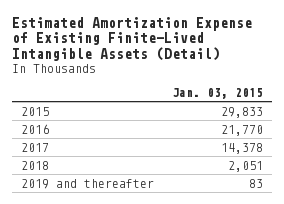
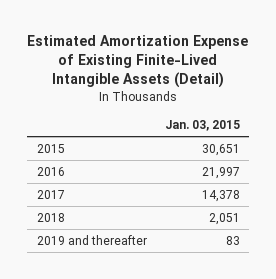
- 2015 | 29,833
- 2016 | 21,770
+ 2015 | 30,651
+ 2016 | 21,997

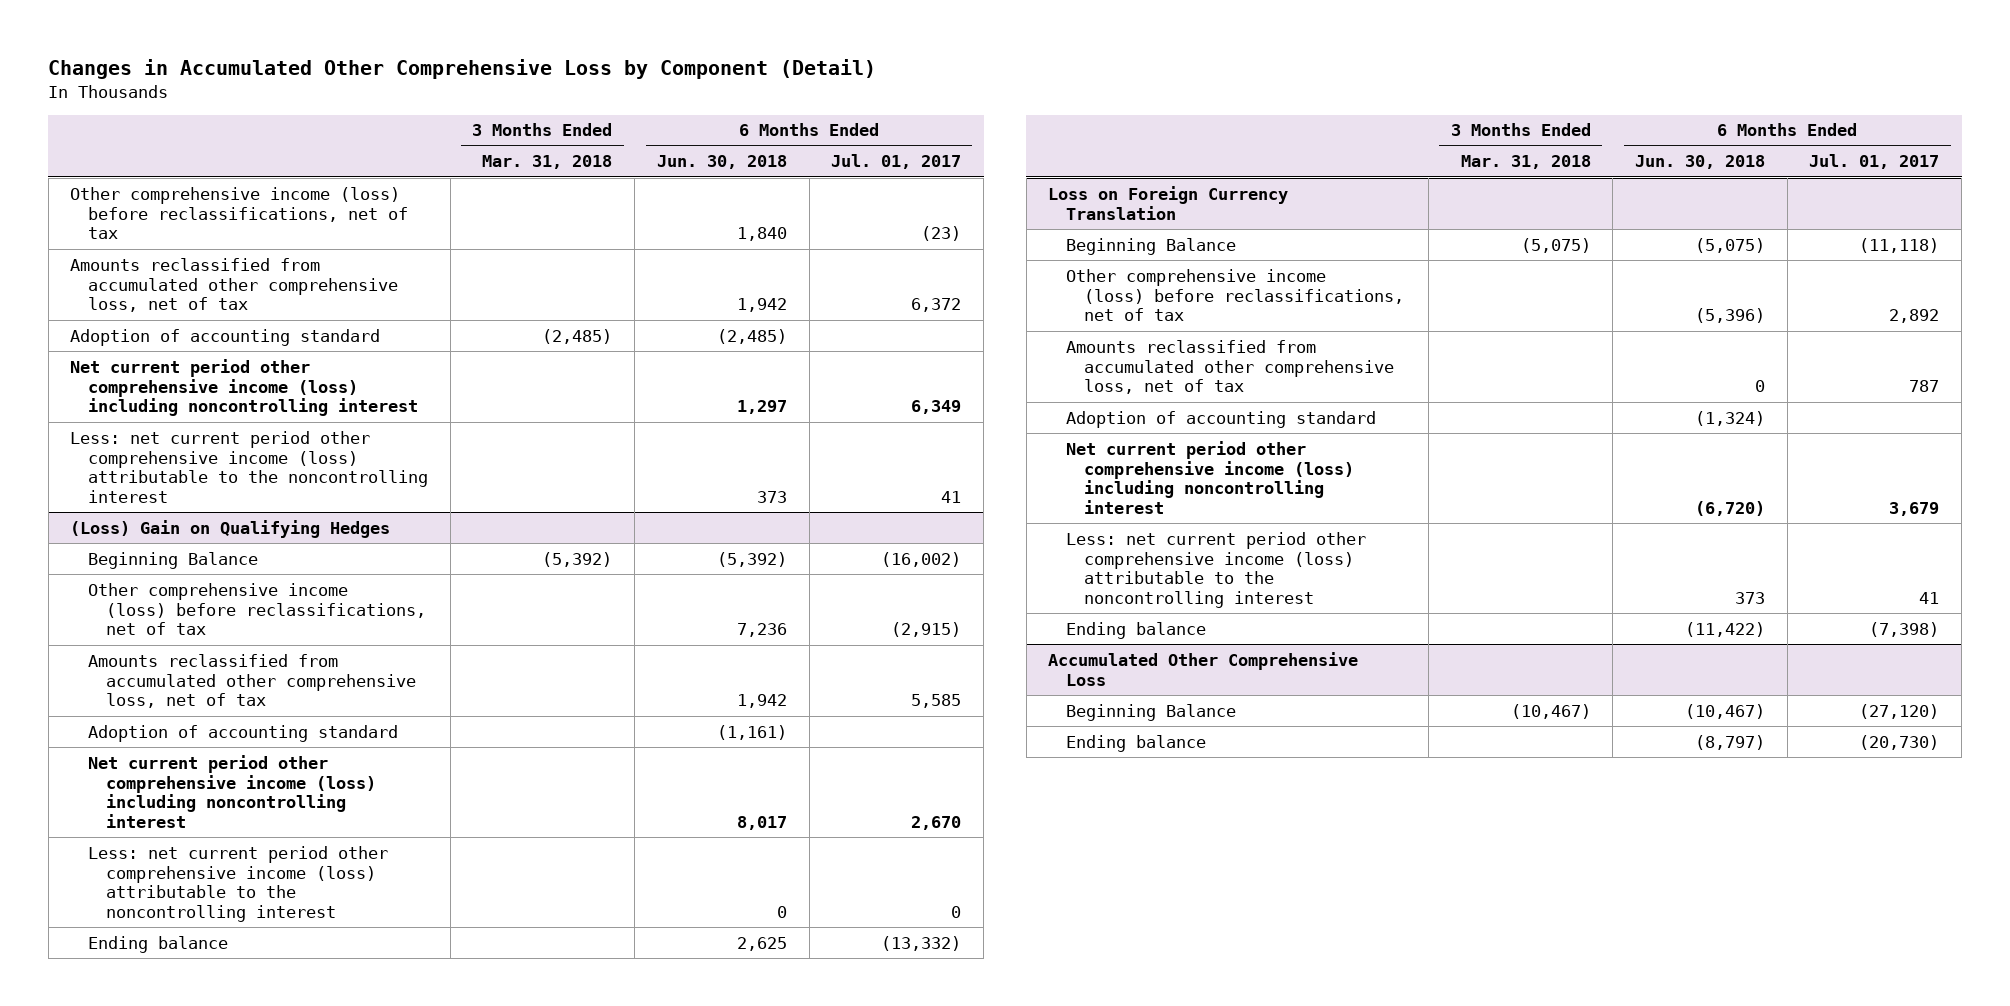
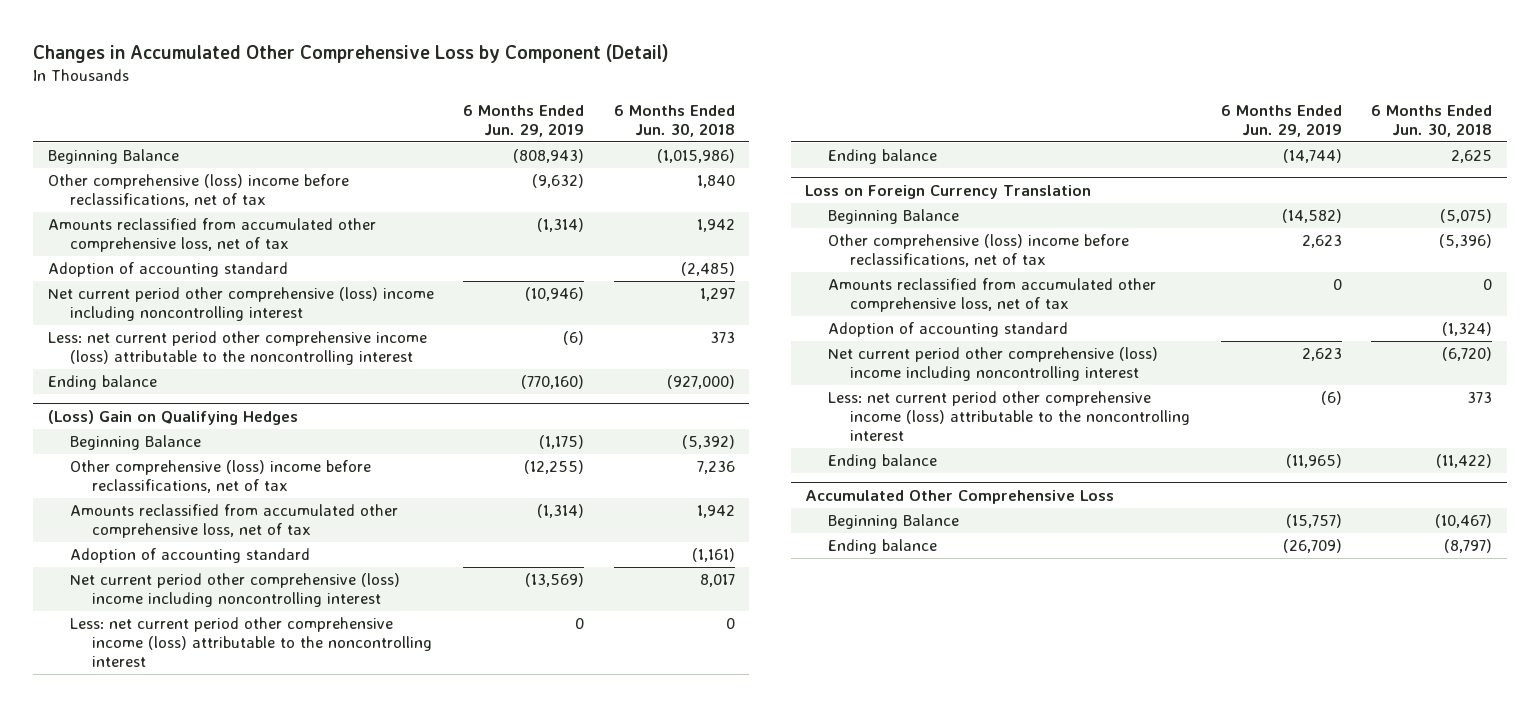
- | 3 Months Ended Mar. 31, 2018 | 6 Months Ended Jun. 30, 2018 | 6 Months Ended Jul. 01, 2017
+ | 6 Months Ended Jun. 29, 2019 | 6 Months Ended Jun. 30, 2018
- Other comprehensive income (loss) before reclassifications, net of tax | | 1,840 | (23)
+ Beginning Balance | (808,943) | (1,015,986)
+ Other comprehensive (loss) income before reclassifications, net of tax | (9,632) | 1,840
- Net current period other comprehensive income (loss) including noncontrolling interest | | 1,297 | 6,349
+ Net current period other comprehensive (loss) income including noncontrolling interest | (10,946) | 1,297
+ Ending balance | (770,160) | (927,000)
@ (Loss) Gain on Qualifying Hedges
- Other comprehensive income (loss) before reclassifications, net of tax | | 7,236 | (2,915)
+ Other comprehensive (loss) income before reclassifications, net of tax | (12,255) | 7,236
- Net current period other comprehensive income (loss) including noncontrolling interest | | 8,017 | 2,670
+ Net current period other comprehensive (loss) income including noncontrolling interest | (13,569) | 8,017
@ Loss on Foreign Currency Translation
- Other comprehensive income (loss) before reclassifications, net of tax | | (5,396) | 2,892
+ Other comprehensive (loss) income before reclassifications, net of tax | 2,623 | (5,396)
- Net current period other comprehensive income (loss) including noncontrolling interest | | (6,720) | 3,679
+ Net current period other comprehensive (loss) income including noncontrolling interest | 2,623 | (6,720)

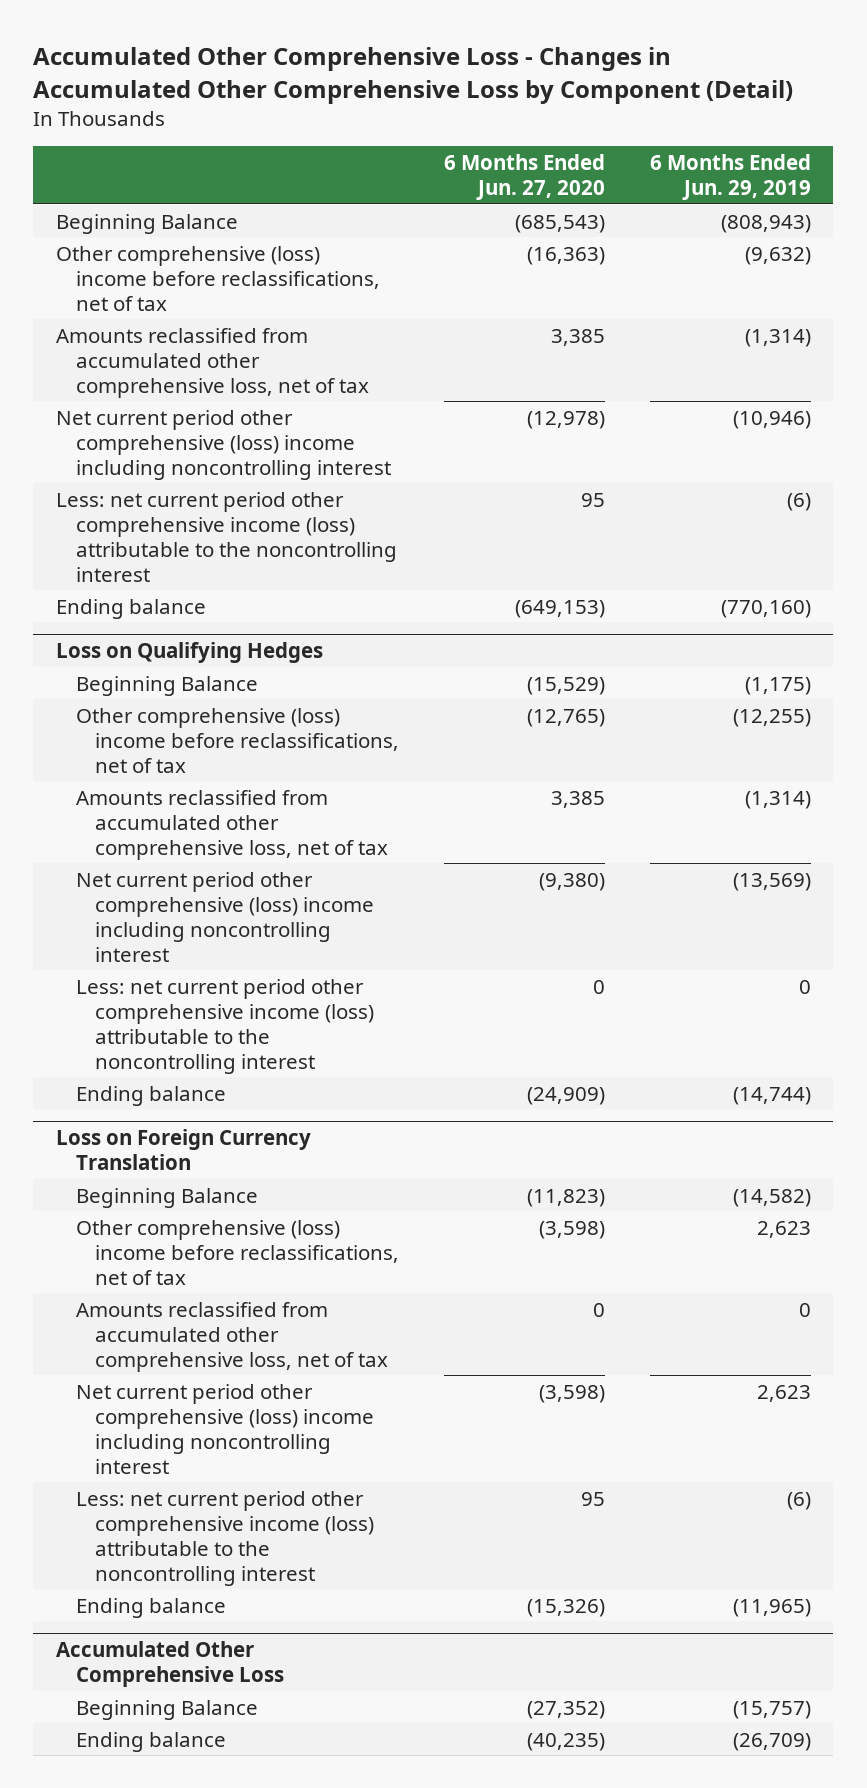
- Changes in Accumulated Other Comprehensive Loss by Component (Detail)
+ Accumulated Other Comprehensive Loss - Changes in Accumulated Other Comprehensive Loss by Component (Detail)
- | 6 Months Ended Jun. 29, 2019 | 6 Months Ended Jun. 30, 2018
+ | 6 Months Ended Jun. 27, 2020 | 6 Months Ended Jun. 29, 2019
- Adoption of accounting standard | | (2,485)
- (Loss) Gain on Qualifying Hedges
+ Loss on Qualifying Hedges
- Adoption of accounting standard | | (1,161)
@ Loss on Foreign Currency Translation
- Adoption of accounting standard | | (1,324)

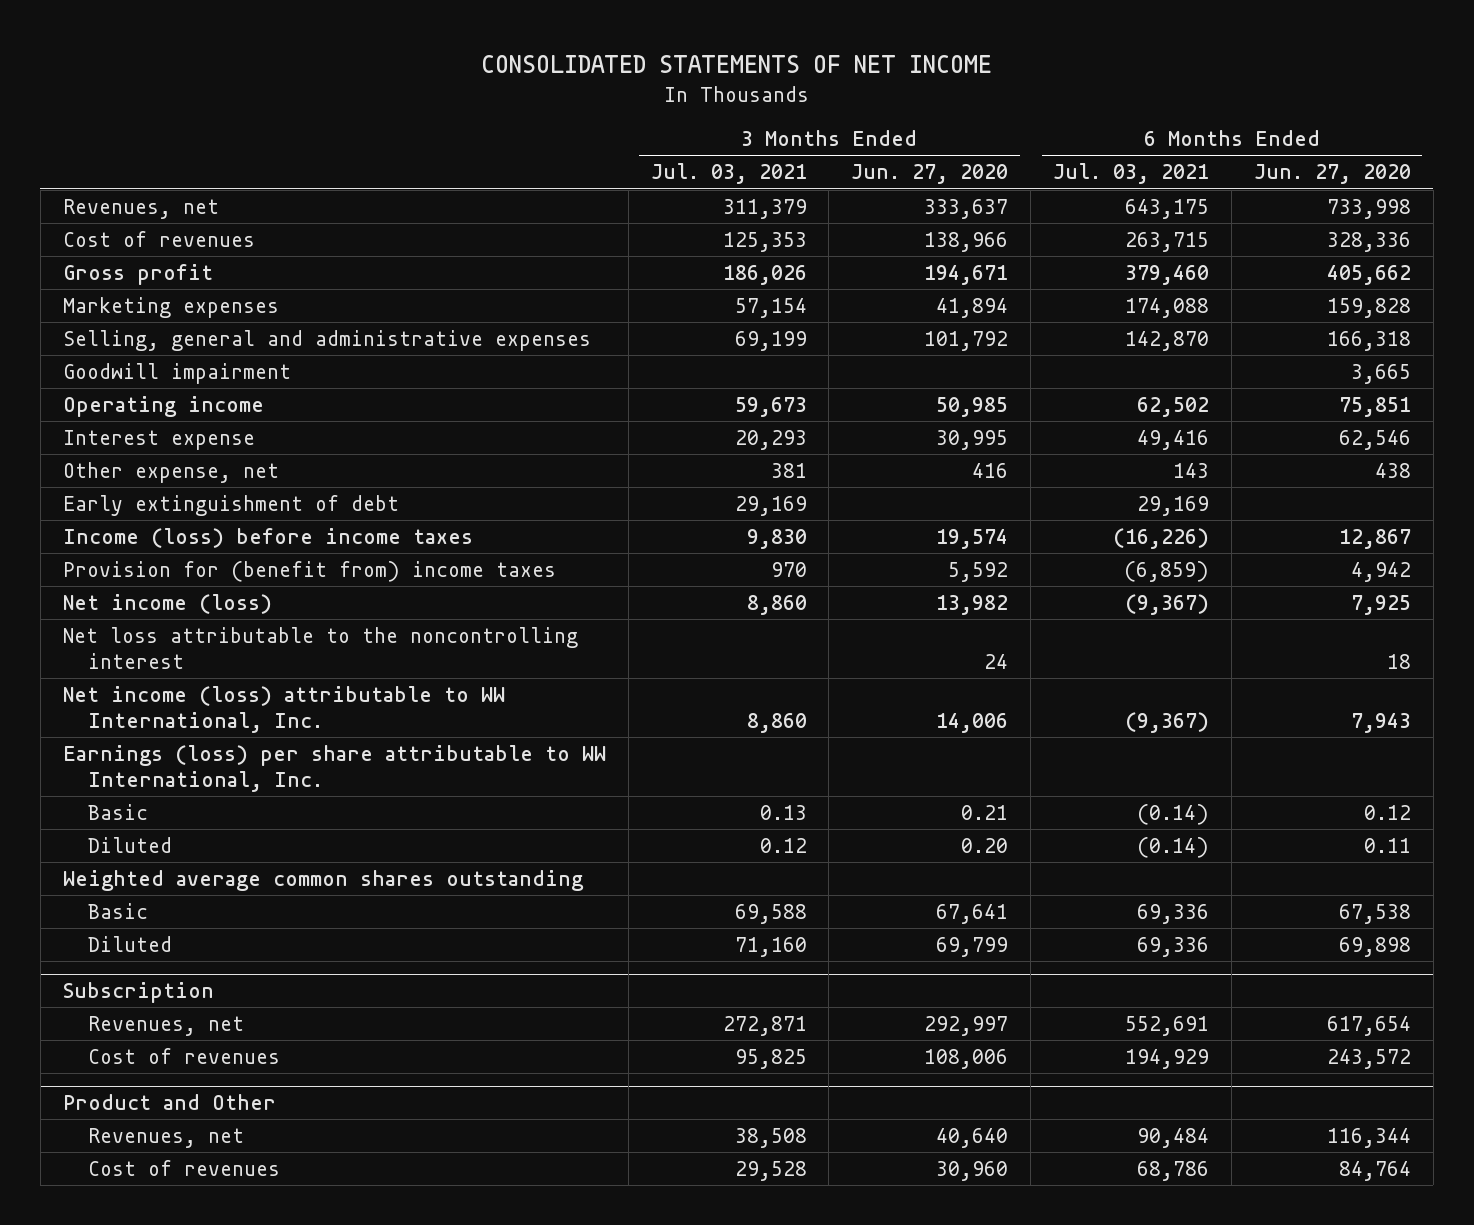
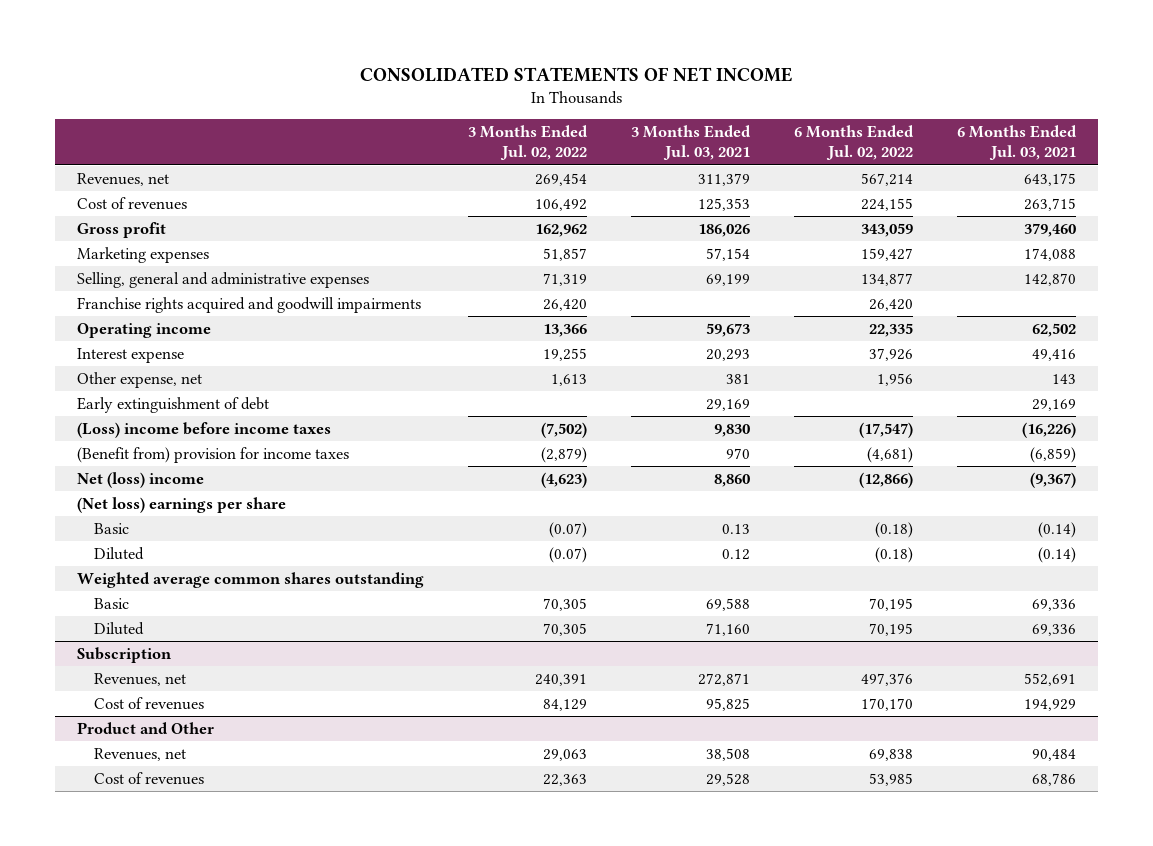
- | 3 Months Ended Jul. 03, 2021 | 3 Months Ended Jun. 27, 2020 | 6 Months Ended Jul. 03, 2021 | 6 Months Ended Jun. 27, 2020
+ | 3 Months Ended Jul. 02, 2022 | 3 Months Ended Jul. 03, 2021 | 6 Months Ended Jul. 02, 2022 | 6 Months Ended Jul. 03, 2021
- Goodwill impairment | | | | 3,665
+ Franchise rights acquired and goodwill impairments | 26,420 | | 26,420 |
- Income (loss) before income taxes | 9,830 | 19,574 | (16,226) | 12,867
- Provision for (benefit from) income taxes | 970 | 5,592 | (6,859) | 4,942
- Net income (loss) | 8,860 | 13,982 | (9,367) | 7,925
- Net loss attributable to the noncontrolling interest | | 24 | | 18
- Net income (loss) attributable to WW International, Inc. | 8,860 | 14,006 | (9,367) | 7,943
- Earnings (loss) per share attributable to WW International, Inc.
+ (Loss) income before income taxes | (7,502) | 9,830 | (17,547) | (16,226)
+ (Benefit from) provision for income taxes | (2,879) | 970 | (4,681) | (6,859)
+ Net (loss) income | (4,623) | 8,860 | (12,866) | (9,367)
+ (Net loss) earnings per share

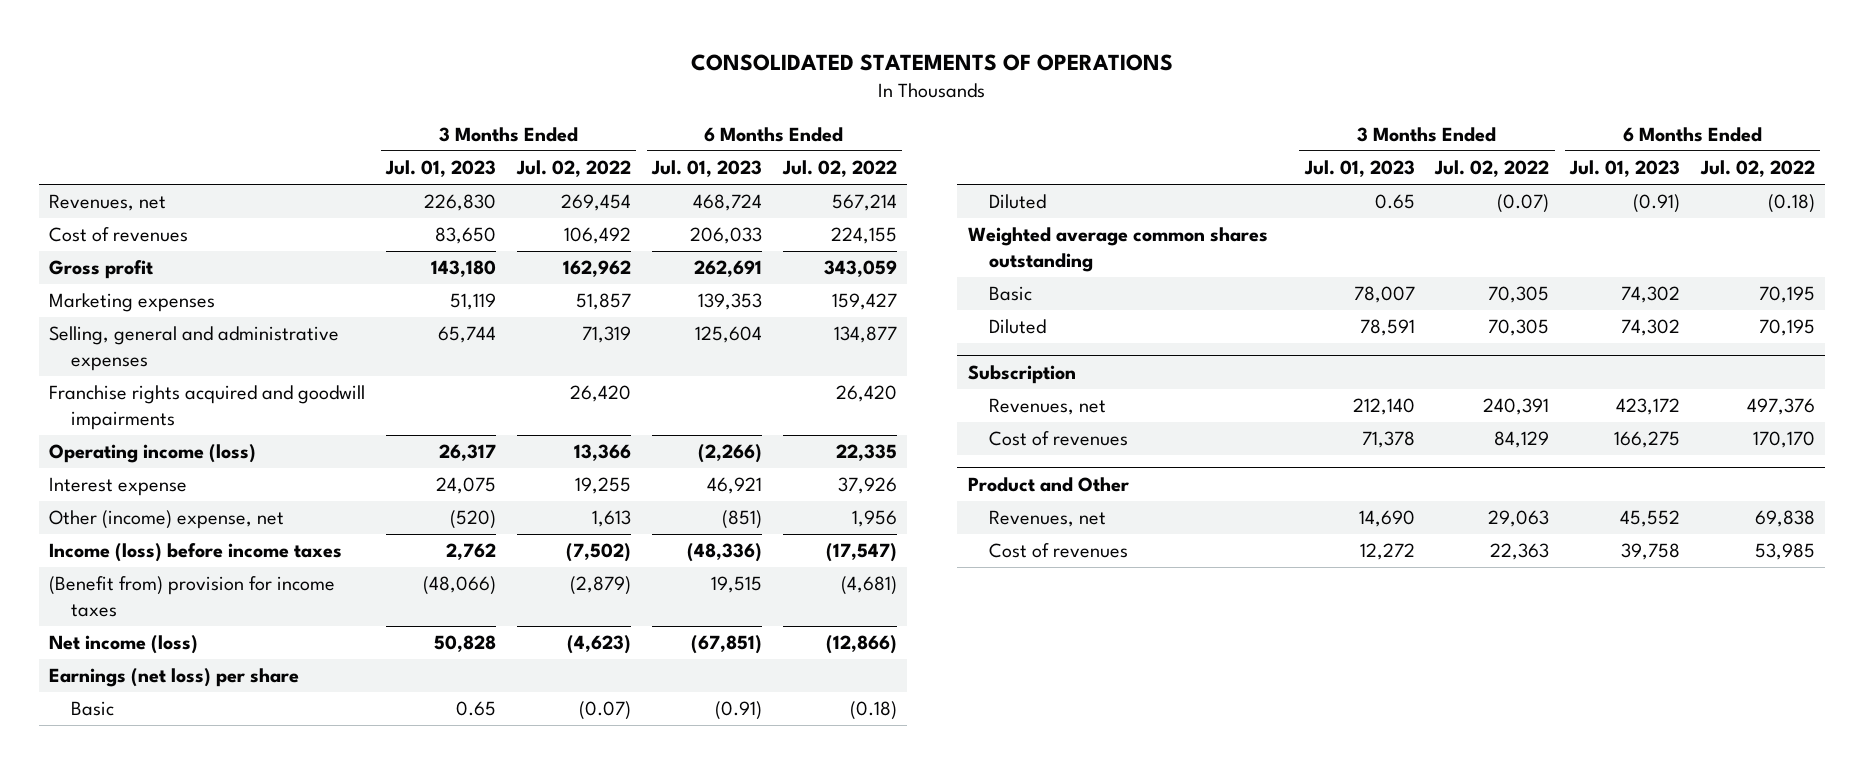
- CONSOLIDATED STATEMENTS OF NET INCOME
+ CONSOLIDATED STATEMENTS OF OPERATIONS
- | 3 Months Ended Jul. 02, 2022 | 3 Months Ended Jul. 03, 2021 | 6 Months Ended Jul. 02, 2022 | 6 Months Ended Jul. 03, 2021
+ | 3 Months Ended Jul. 01, 2023 | 3 Months Ended Jul. 02, 2022 | 6 Months Ended Jul. 01, 2023 | 6 Months Ended Jul. 02, 2022
- Operating income | 13,366 | 59,673 | 22,335 | 62,502
+ Operating income (loss) | 26,317 | 13,366 | (2,266) | 22,335
- Other expense, net | 1,613 | 381 | 1,956 | 143
- Early extinguishment of debt | | 29,169 | | 29,169
- (Loss) income before income taxes | (7,502) | 9,830 | (17,547) | (16,226)
+ Other (income) expense, net | (520) | 1,613 | (851) | 1,956
+ Income (loss) before income taxes | 2,762 | (7,502) | (48,336) | (17,547)
- Net (loss) income | (4,623) | 8,860 | (12,866) | (9,367)
- (Net loss) earnings per share
+ Net income (loss) | 50,828 | (4,623) | (67,851) | (12,866)
+ Earnings (net loss) per share

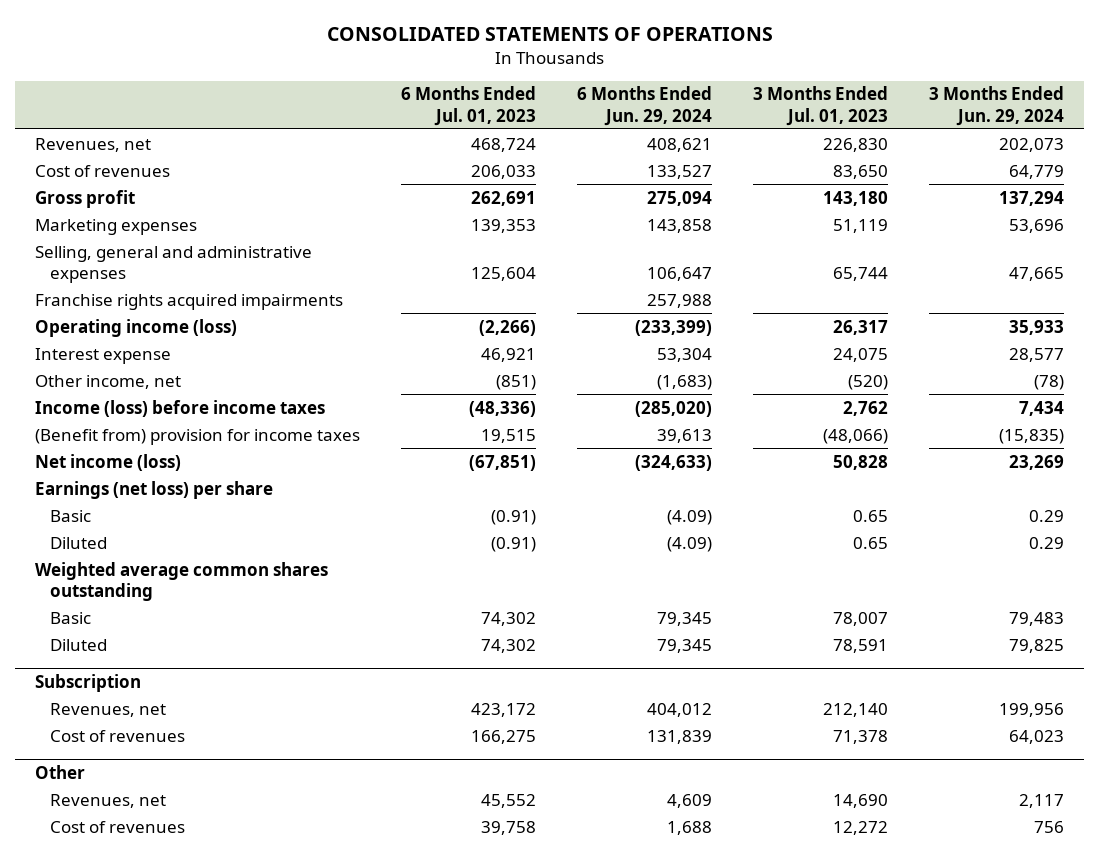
- | 3 Months Ended Jul. 01, 2023 | 3 Months Ended Jul. 02, 2022 | 6 Months Ended Jul. 01, 2023 | 6 Months Ended Jul. 02, 2022
+ | 6 Months Ended Jul. 01, 2023 | 6 Months Ended Jun. 29, 2024 | 3 Months Ended Jul. 01, 2023 | 3 Months Ended Jun. 29, 2024
- Franchise rights acquired and goodwill impairments | | 26,420 | | 26,420
+ Franchise rights acquired impairments | | 257,988 | |
- Other (income) expense, net | (520) | 1,613 | (851) | 1,956
+ Other income, net | (851) | (1,683) | (520) | (78)
- Product and Other
+ Other

